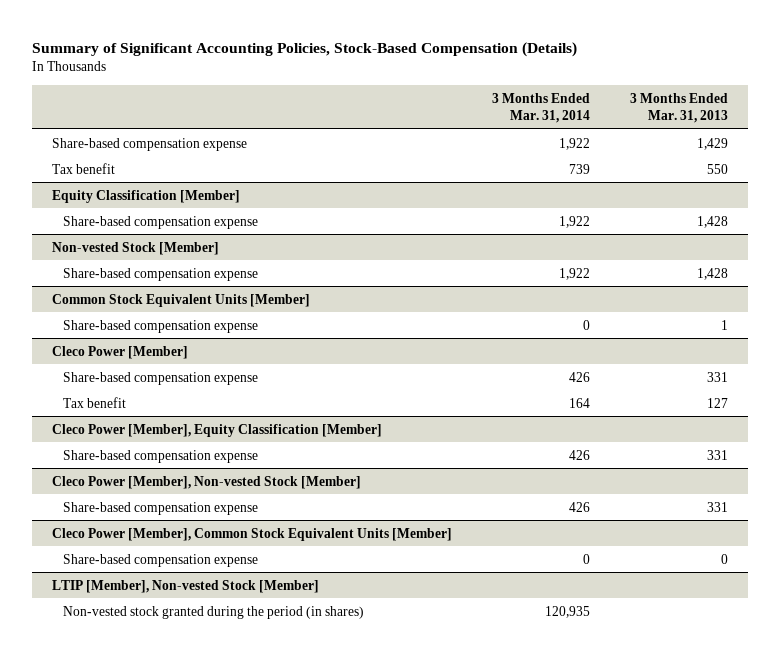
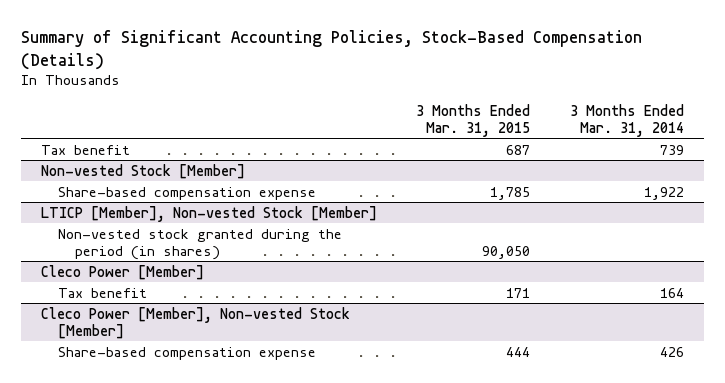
- | 3 Months Ended Mar. 31, 2014 | 3 Months Ended Mar. 31, 2013
+ | 3 Months Ended Mar. 31, 2015 | 3 Months Ended Mar. 31, 2014
- Share-based compensation expense | 1,922 | 1,429
- Equity Classification [Member]
- Share-based compensation expense | 1,922 | 1,428
- Common Stock Equivalent Units [Member]
- Share-based compensation expense | 0 | 1
+ LTICP [Member], Non-vested Stock [Member]
+ Non-vested stock granted during the period (in shares) | 90,050 |
@ Cleco Power [Member]
- Share-based compensation expense | 426 | 331
- Cleco Power [Member], Equity Classification [Member]
- Share-based compensation expense | 426 | 331
- Cleco Power [Member], Common Stock Equivalent Units [Member]
- Share-based compensation expense | 0 | 0
- LTIP [Member], Non-vested Stock [Member]
- Non-vested stock granted during the period (in shares) | 120,935 |

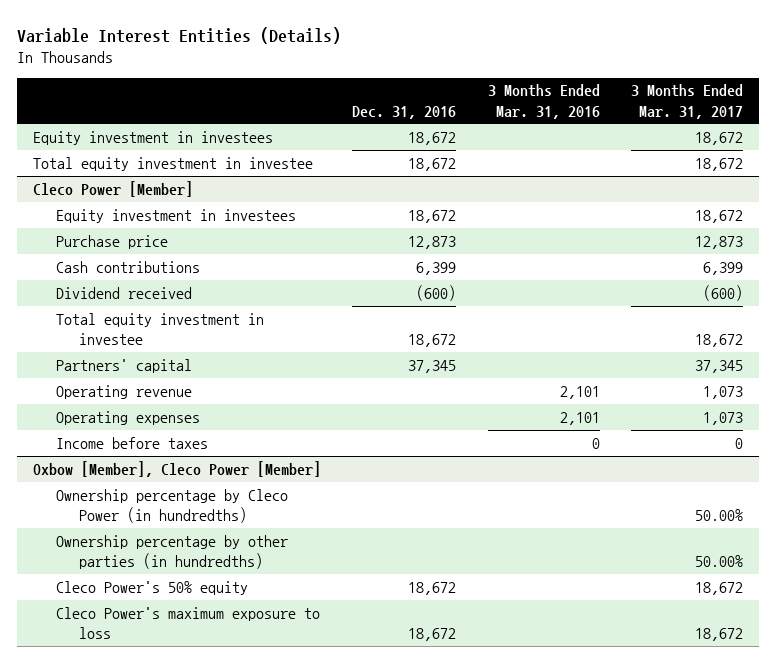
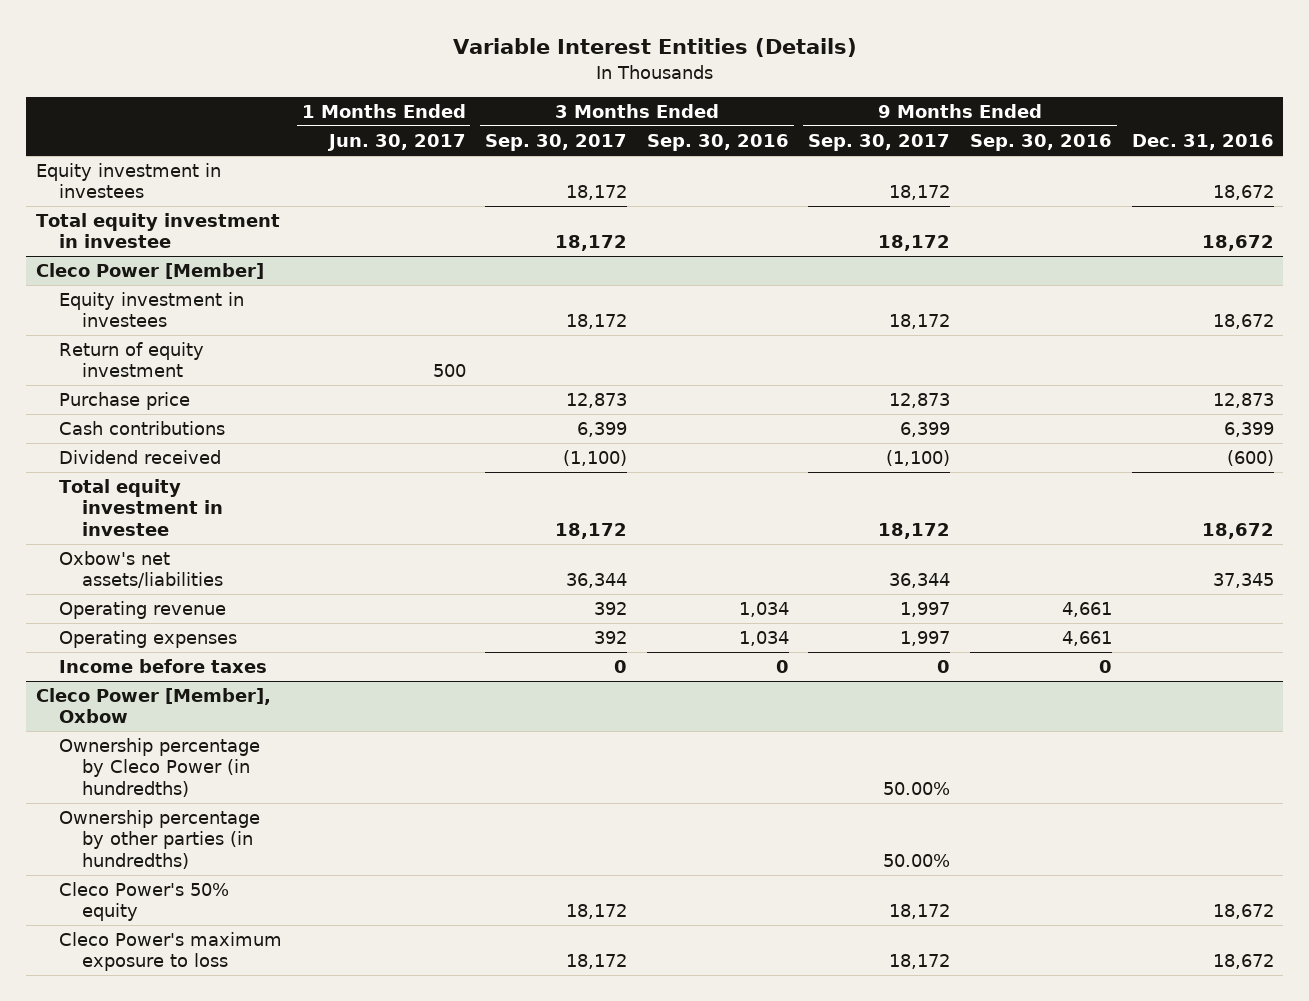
- | Dec. 31, 2016 | 3 Months Ended Mar. 31, 2016 | 3 Months Ended Mar. 31, 2017
+ | 1 Months Ended Jun. 30, 2017 | 3 Months Ended Sep. 30, 2017 | 3 Months Ended Sep. 30, 2016 | 9 Months Ended Sep. 30, 2017 | 9 Months Ended Sep. 30, 2016 | Dec. 31, 2016
@ Cleco Power [Member]
+ Return of equity investment | 500 | | | | |
- Partners' capital | 37,345 | | 37,345
+ Oxbow's net assets/liabilities | | 36,344 | | 36,344 | | 37,345
- Oxbow [Member], Cleco Power [Member]
+ Cleco Power [Member], Oxbow

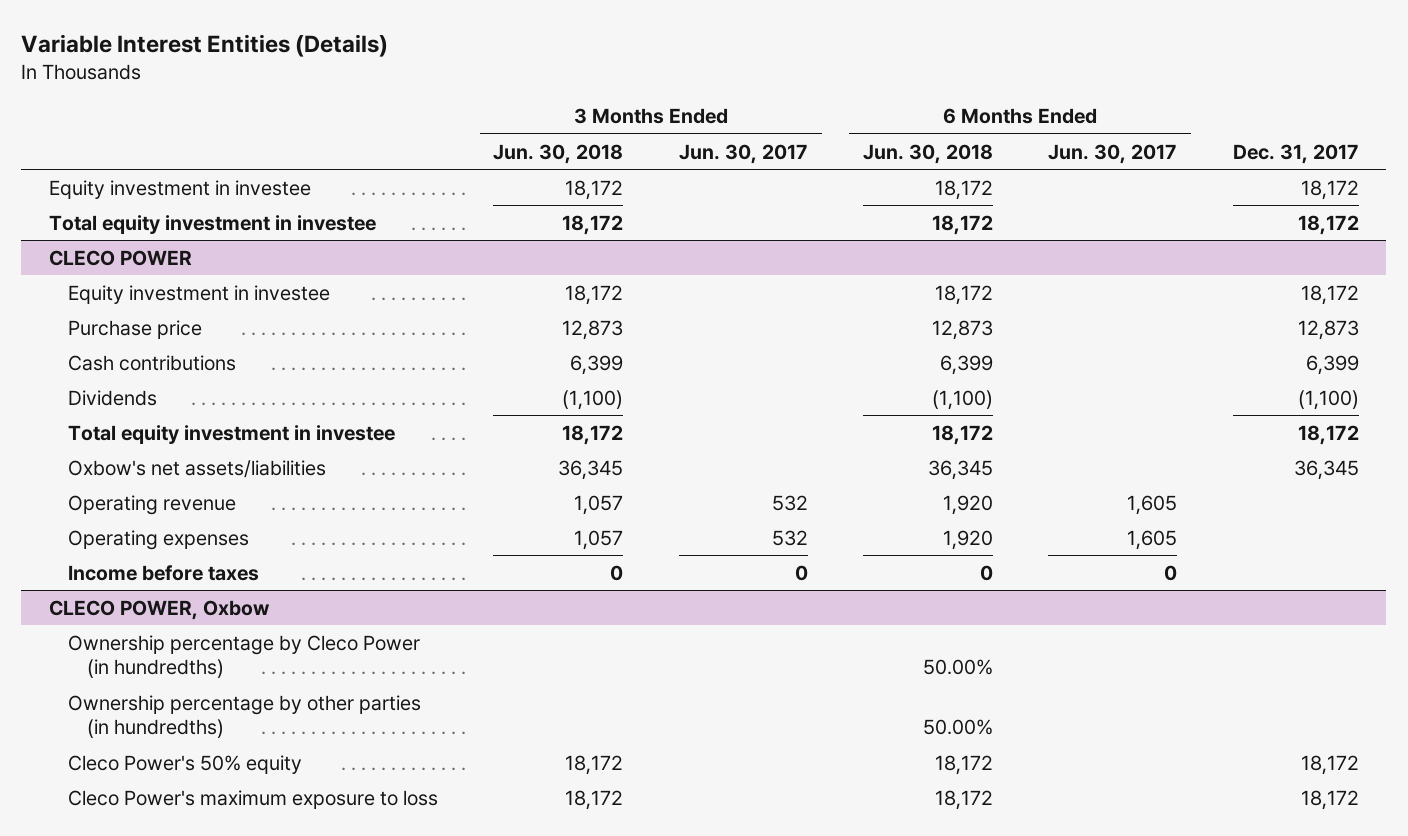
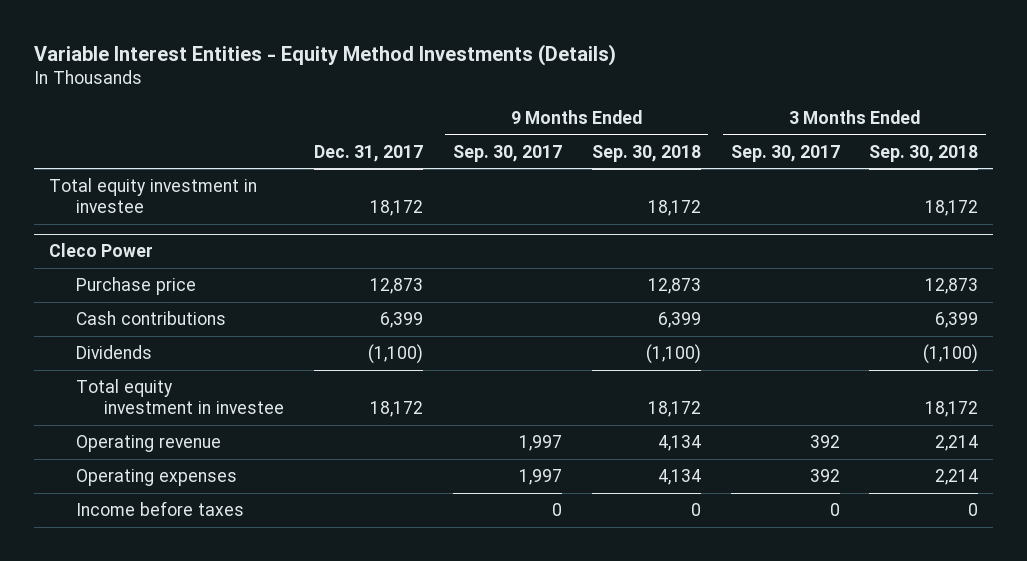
- Variable Interest Entities (Details)
+ Variable Interest Entities - Equity Method Investments (Details)
- | 3 Months Ended Jun. 30, 2018 | 3 Months Ended Jun. 30, 2017 | 6 Months Ended Jun. 30, 2018 | 6 Months Ended Jun. 30, 2017 | Dec. 31, 2017
+ | Dec. 31, 2017 | 9 Months Ended Sep. 30, 2017 | 9 Months Ended Sep. 30, 2018 | 3 Months Ended Sep. 30, 2017 | 3 Months Ended Sep. 30, 2018
- Equity investment in investee | 18,172 | | 18,172 | | 18,172
- CLECO POWER
- Equity investment in investee | 18,172 | | 18,172 | | 18,172
+ Cleco Power
- Oxbow's net assets/liabilities | 36,345 | | 36,345 | | 36,345
- CLECO POWER, Oxbow
- Ownership percentage by Cleco Power (in hundredths) | | | 50.00% | |
- Ownership percentage by other parties (in hundredths) | | | 50.00% | |
- Cleco Power's 50% equity | 18,172 | | 18,172 | | 18,172
- Cleco Power's maximum exposure to loss | 18,172 | | 18,172 | | 18,172

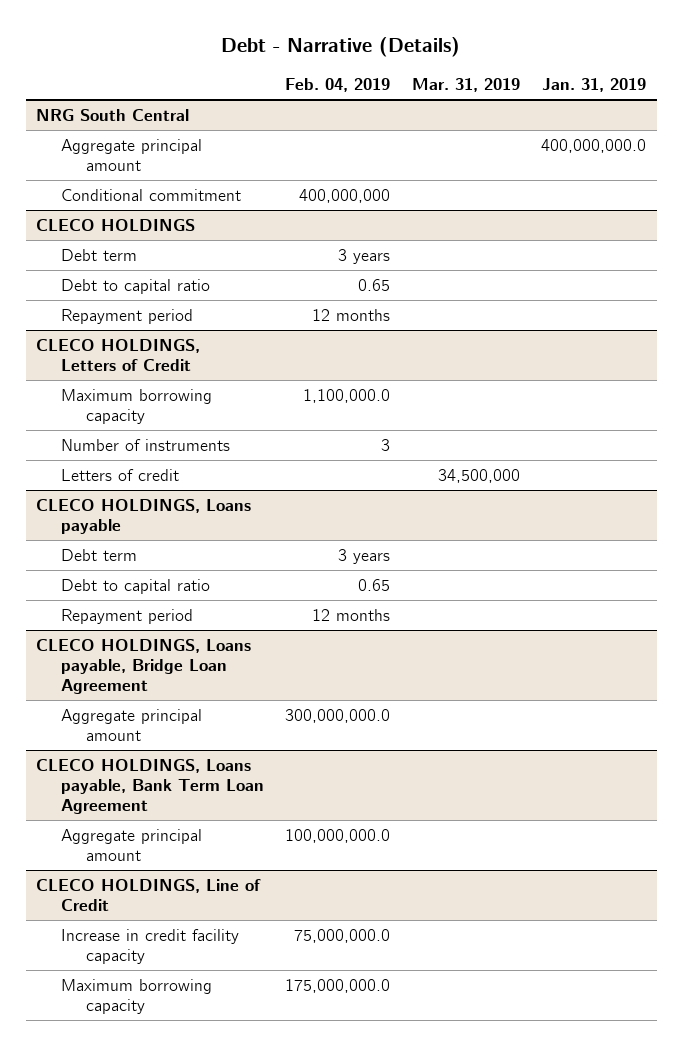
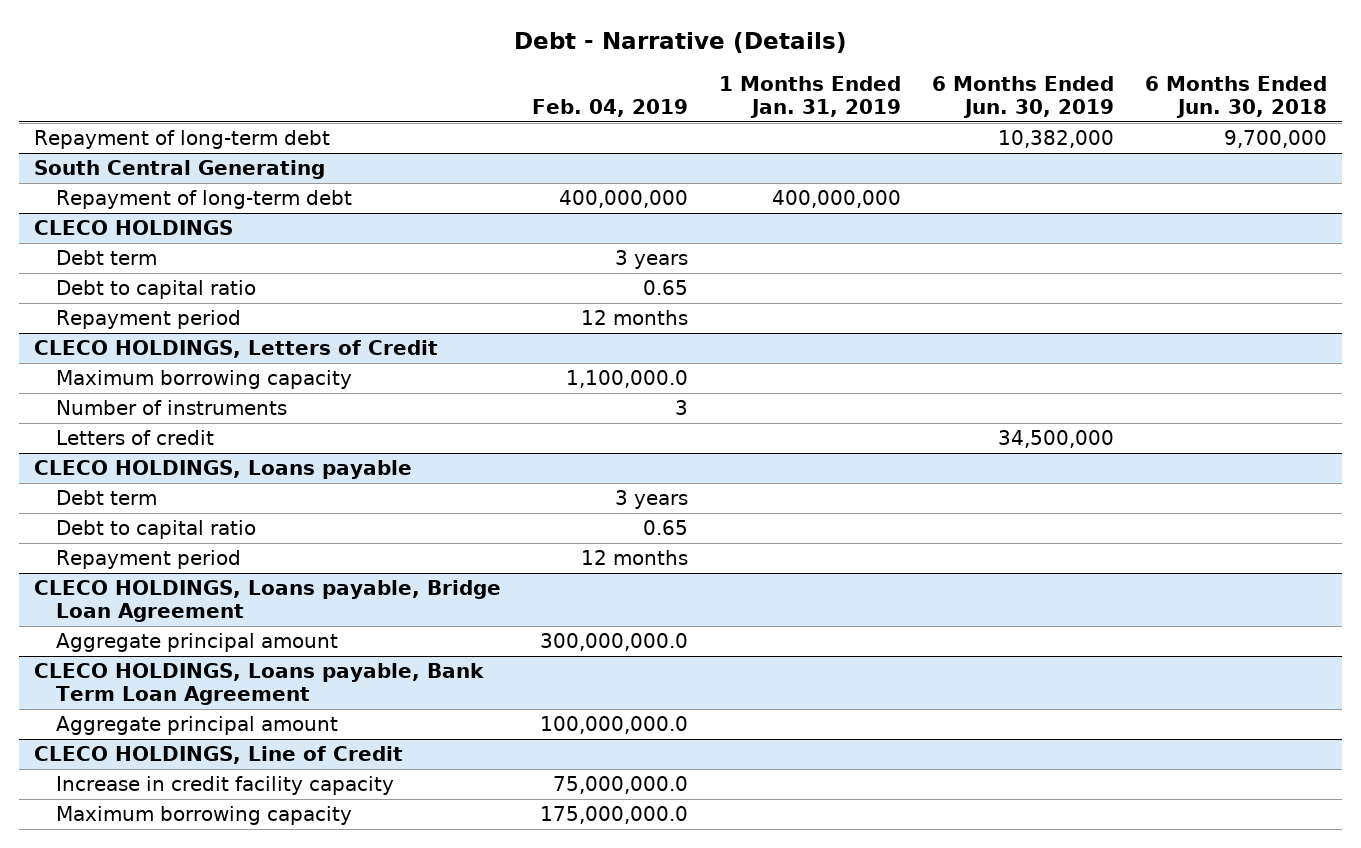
- | Feb. 04, 2019 | Mar. 31, 2019 | Jan. 31, 2019
+ | Feb. 04, 2019 | 1 Months Ended Jan. 31, 2019 | 6 Months Ended Jun. 30, 2019 | 6 Months Ended Jun. 30, 2018
- NRG South Central
- Aggregate principal amount | | | 400,000,000.0
- Conditional commitment | 400,000,000 | |
+ Repayment of long-term debt | | | 10,382,000 | 9,700,000
+ South Central Generating
+ Repayment of long-term debt | 400,000,000 | 400,000,000 | |

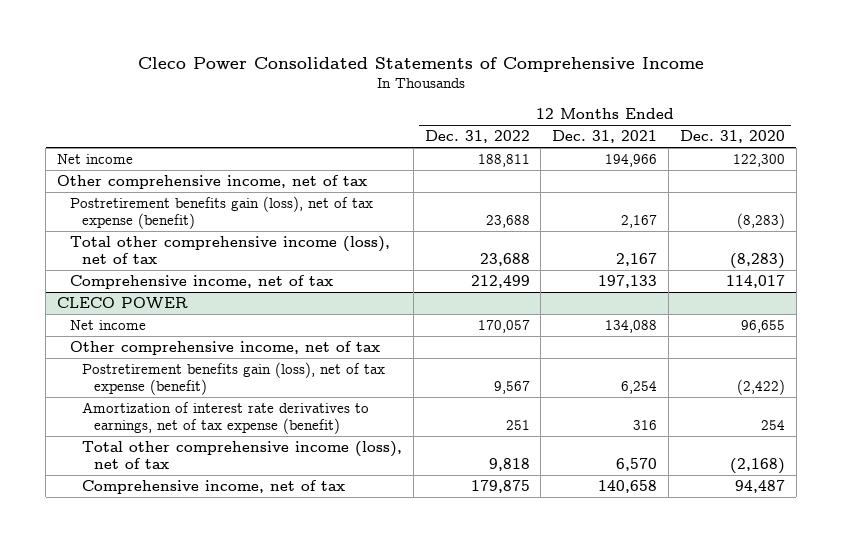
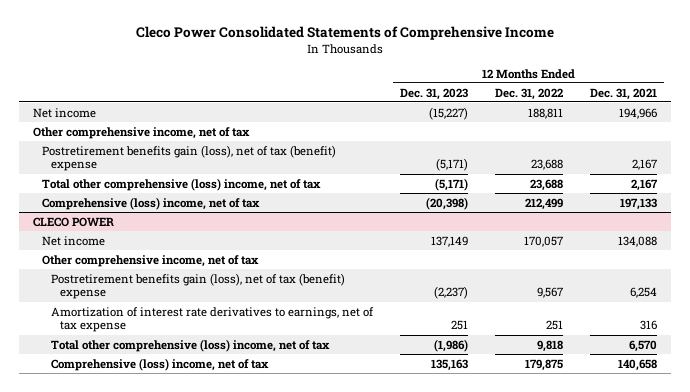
- | 12 Months Ended Dec. 31, 2022 | 12 Months Ended Dec. 31, 2021 | 12 Months Ended Dec. 31, 2020
+ | 12 Months Ended Dec. 31, 2023 | 12 Months Ended Dec. 31, 2022 | 12 Months Ended Dec. 31, 2021
- Postretirement benefits gain (loss), net of tax expense (benefit) | 23,688 | 2,167 | (8,283)
- Total other comprehensive income (loss), net of tax | 23,688 | 2,167 | (8,283)
- Comprehensive income, net of tax | 212,499 | 197,133 | 114,017
+ Postretirement benefits gain (loss), net of tax (benefit) expense | (5,171) | 23,688 | 2,167
+ Total other comprehensive (loss) income, net of tax | (5,171) | 23,688 | 2,167
+ Comprehensive (loss) income, net of tax | (20,398) | 212,499 | 197,133
@ CLECO POWER
- Postretirement benefits gain (loss), net of tax expense (benefit) | 9,567 | 6,254 | (2,422)
- Amortization of interest rate derivatives to earnings, net of tax expense (benefit) | 251 | 316 | 254
- Total other comprehensive income (loss), net of tax | 9,818 | 6,570 | (2,168)
- Comprehensive income, net of tax | 179,875 | 140,658 | 94,487
+ Postretirement benefits gain (loss), net of tax (benefit) expense | (2,237) | 9,567 | 6,254
+ Amortization of interest rate derivatives to earnings, net of tax expense | 251 | 251 | 316
+ Total other comprehensive (loss) income, net of tax | (1,986) | 9,818 | 6,570
+ Comprehensive (loss) income, net of tax | 135,163 | 179,875 | 140,658

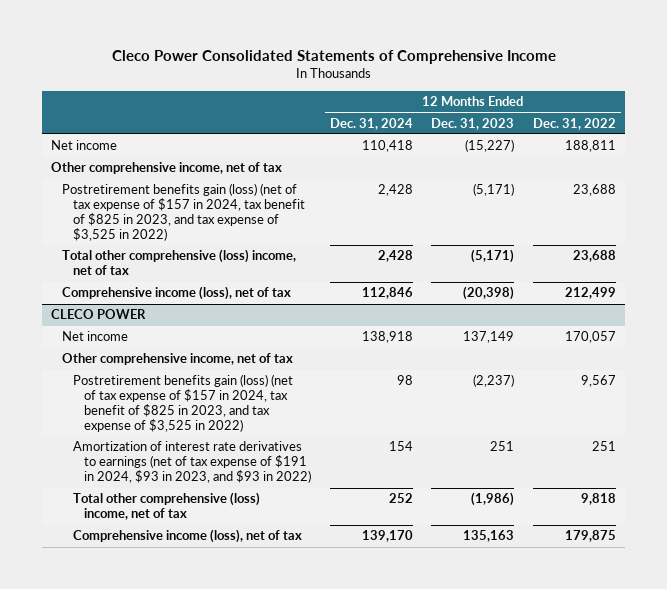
- | 12 Months Ended Dec. 31, 2023 | 12 Months Ended Dec. 31, 2022 | 12 Months Ended Dec. 31, 2021
+ | 12 Months Ended Dec. 31, 2024 | 12 Months Ended Dec. 31, 2023 | 12 Months Ended Dec. 31, 2022
- Postretirement benefits gain (loss), net of tax (benefit) expense | (5,171) | 23,688 | 2,167
+ Postretirement benefits gain (loss) (net of tax expense of $157 in 2024, tax benefit of $825 in 2023, and tax expense of $3,525 in 2022) | 2,428 | (5,171) | 23,688
- Comprehensive (loss) income, net of tax | (20,398) | 212,499 | 197,133
+ Comprehensive income (loss), net of tax | 112,846 | (20,398) | 212,499
@ CLECO POWER
- Postretirement benefits gain (loss), net of tax (benefit) expense | (2,237) | 9,567 | 6,254
- Amortization of interest rate derivatives to earnings, net of tax expense | 251 | 251 | 316
+ Postretirement benefits gain (loss) (net of tax expense of $157 in 2024, tax benefit of $825 in 2023, and tax expense of $3,525 in 2022) | 98 | (2,237) | 9,567
+ Amortization of interest rate derivatives to earnings (net of tax expense of $191 in 2024, $93 in 2023, and $93 in 2022) | 154 | 251 | 251
- Comprehensive (loss) income, net of tax | 135,163 | 179,875 | 140,658
+ Comprehensive income (loss), net of tax | 139,170 | 135,163 | 179,875

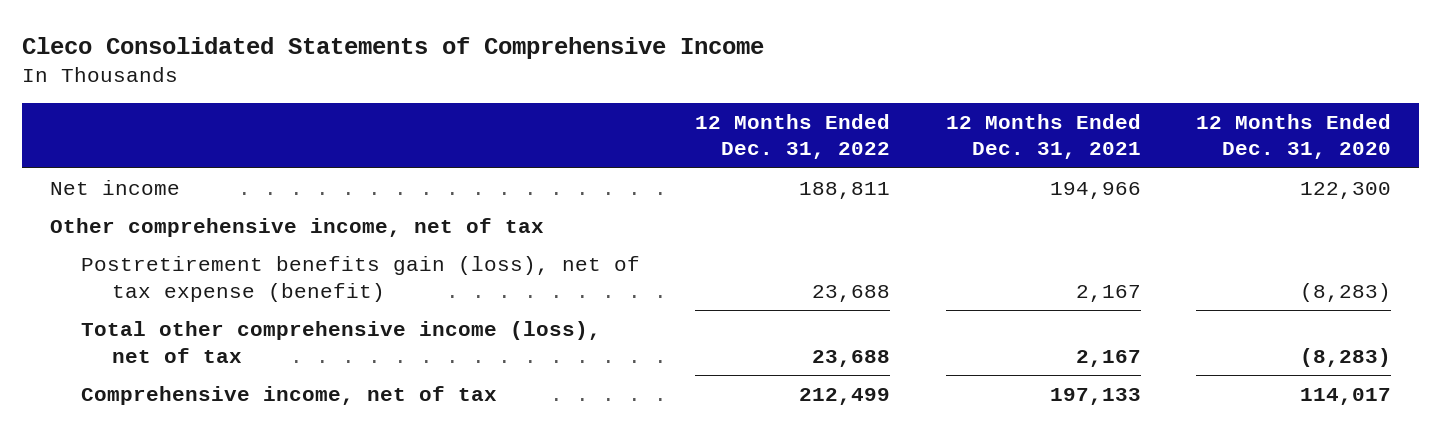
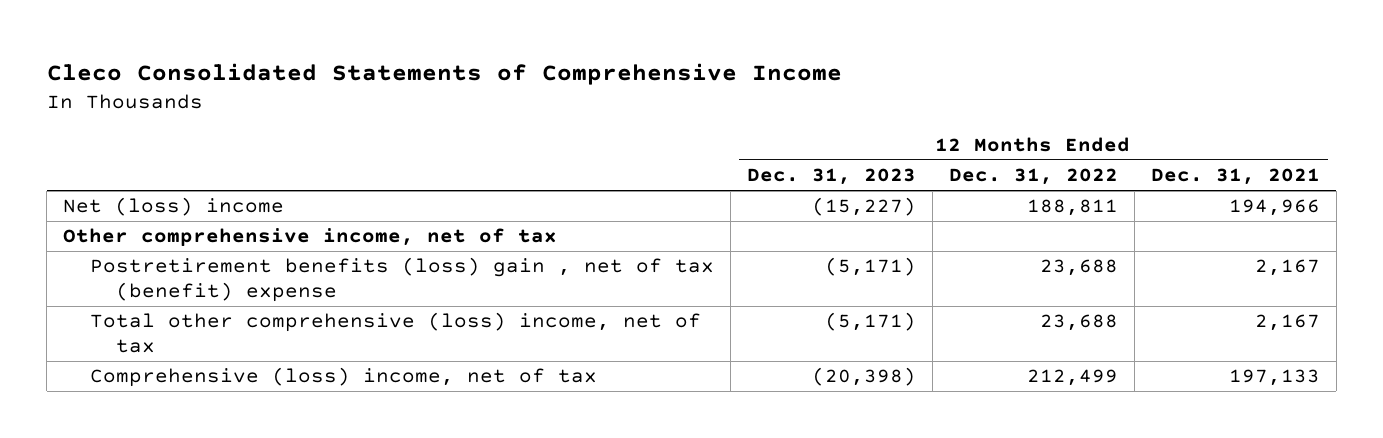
- | 12 Months Ended Dec. 31, 2022 | 12 Months Ended Dec. 31, 2021 | 12 Months Ended Dec. 31, 2020
+ | 12 Months Ended Dec. 31, 2023 | 12 Months Ended Dec. 31, 2022 | 12 Months Ended Dec. 31, 2021
- Net income | 188,811 | 194,966 | 122,300
+ Net (loss) income | (15,227) | 188,811 | 194,966
- Postretirement benefits gain (loss), net of tax expense (benefit) | 23,688 | 2,167 | (8,283)
- Total other comprehensive income (loss), net of tax | 23,688 | 2,167 | (8,283)
- Comprehensive income, net of tax | 212,499 | 197,133 | 114,017
+ Postretirement benefits (loss) gain , net of tax (benefit) expense | (5,171) | 23,688 | 2,167
+ Total other comprehensive (loss) income, net of tax | (5,171) | 23,688 | 2,167
+ Comprehensive (loss) income, net of tax | (20,398) | 212,499 | 197,133

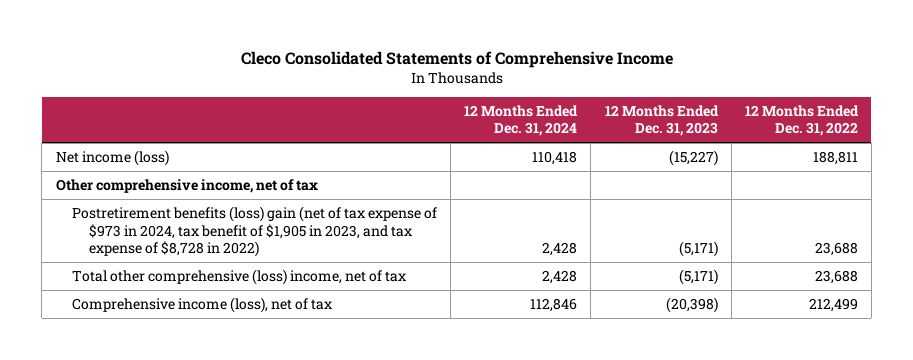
- | 12 Months Ended Dec. 31, 2023 | 12 Months Ended Dec. 31, 2022 | 12 Months Ended Dec. 31, 2021
+ | 12 Months Ended Dec. 31, 2024 | 12 Months Ended Dec. 31, 2023 | 12 Months Ended Dec. 31, 2022
- Net (loss) income | (15,227) | 188,811 | 194,966
+ Net income (loss) | 110,418 | (15,227) | 188,811
- Postretirement benefits (loss) gain , net of tax (benefit) expense | (5,171) | 23,688 | 2,167
+ Postretirement benefits (loss) gain (net of tax expense of $973 in 2024, tax benefit of $1,905 in 2023, and tax expense of $8,728 in 2022) | 2,428 | (5,171) | 23,688
- Comprehensive (loss) income, net of tax | (20,398) | 212,499 | 197,133
+ Comprehensive income (loss), net of tax | 112,846 | (20,398) | 212,499

